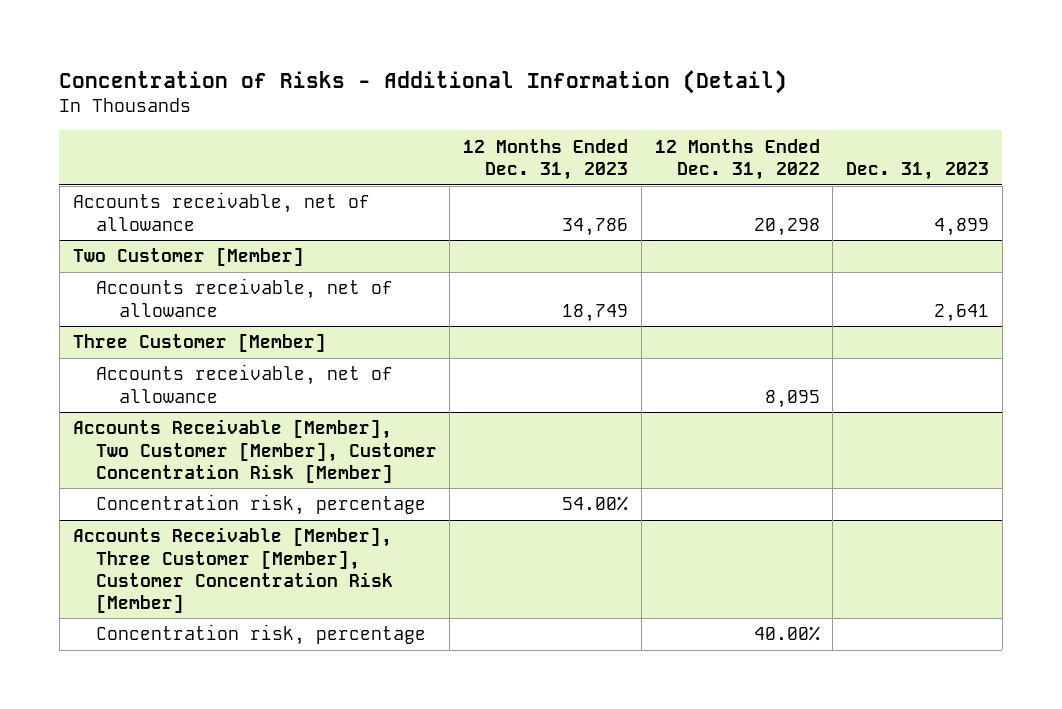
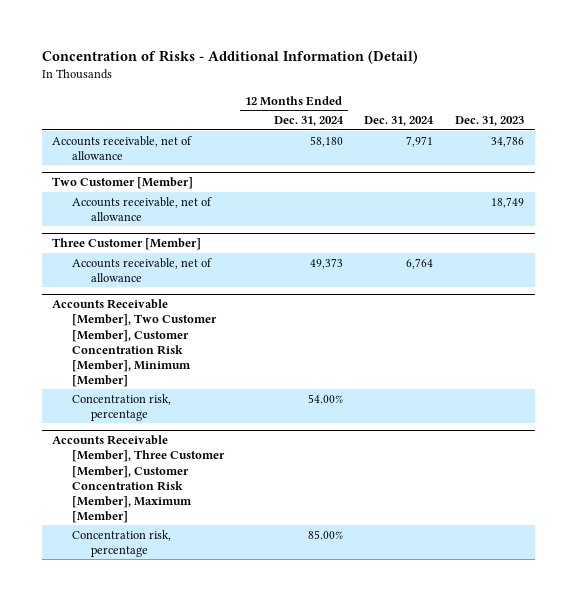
- | 12 Months Ended Dec. 31, 2023 | 12 Months Ended Dec. 31, 2022 | Dec. 31, 2023
+ | 12 Months Ended Dec. 31, 2024 | Dec. 31, 2024 | Dec. 31, 2023
- Accounts receivable, net of allowance | 34,786 | 20,298 | 4,899
+ Accounts receivable, net of allowance | 58,180 | 7,971 | 34,786
@ Two Customer [Member]
- Accounts receivable, net of allowance | 18,749 | | 2,641
+ Accounts receivable, net of allowance | | | 18,749
- Accounts Receivable [Member], Two Customer [Member], Customer Concentration Risk [Member]
+ Accounts Receivable [Member], Two Customer [Member], Customer Concentration Risk [Member], Minimum [Member]
- Accounts Receivable [Member], Three Customer [Member], Customer Concentration Risk [Member]
+ Accounts Receivable [Member], Three Customer [Member], Customer Concentration Risk [Member], Maximum [Member]

